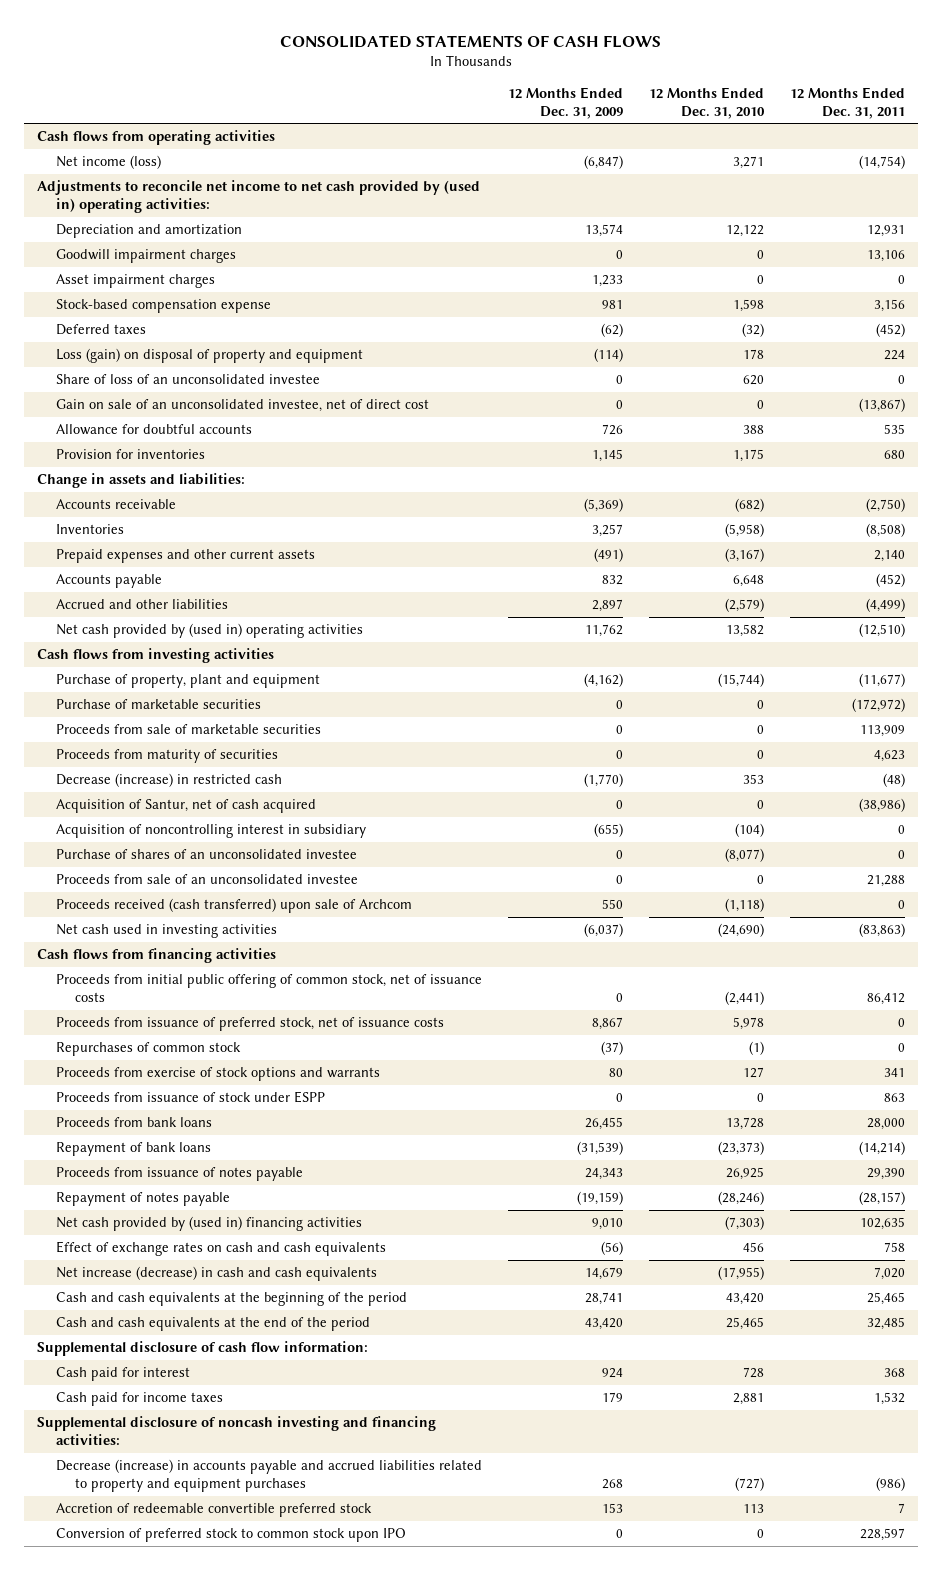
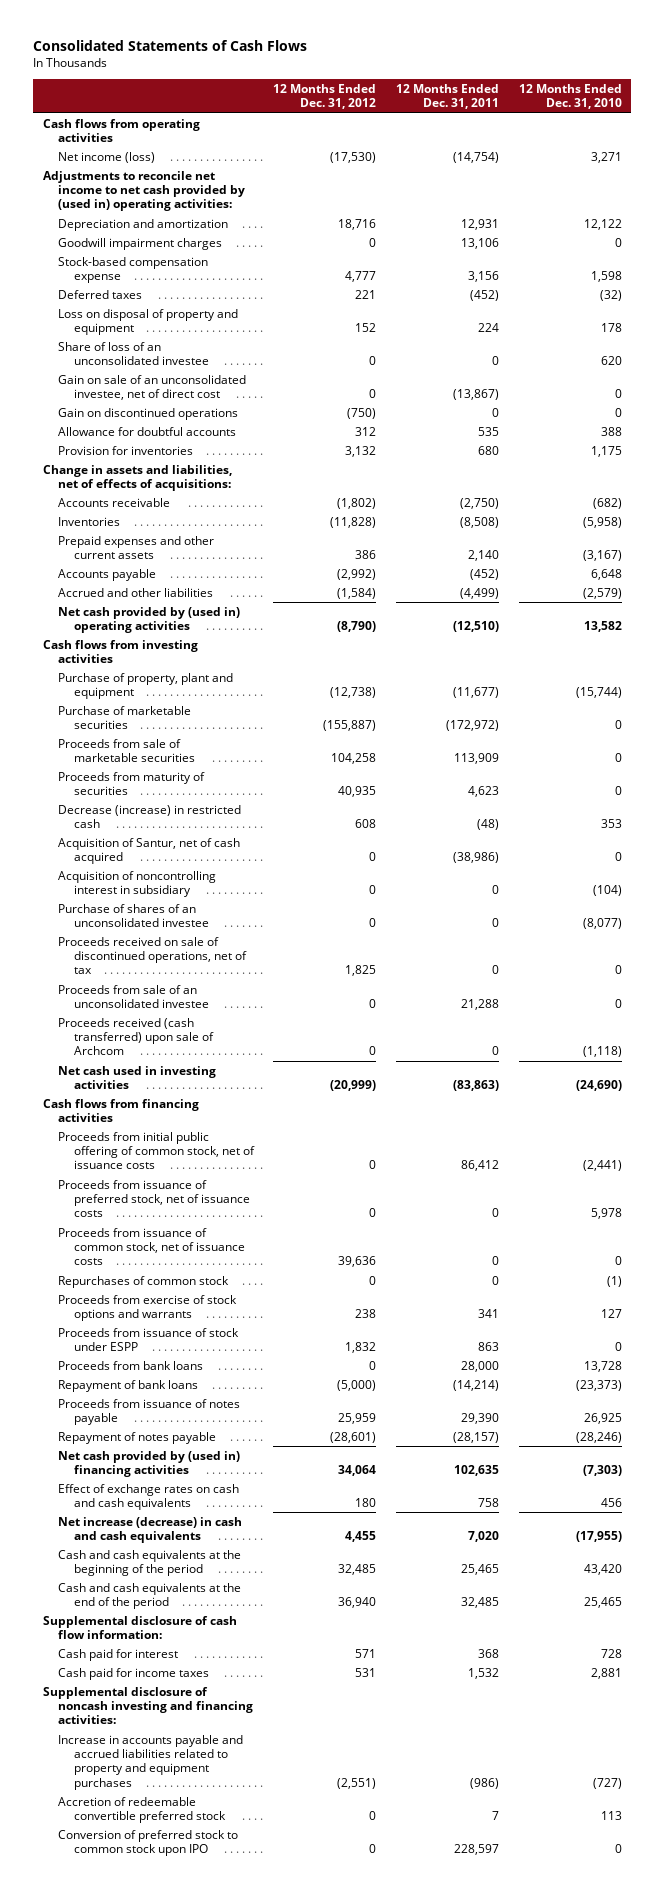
- CONSOLIDATED STATEMENTS OF CASH FLOWS
+ Consolidated Statements of Cash Flows
- | 12 Months Ended Dec. 31, 2009 | 12 Months Ended Dec. 31, 2010 | 12 Months Ended Dec. 31, 2011
+ | 12 Months Ended Dec. 31, 2012 | 12 Months Ended Dec. 31, 2011 | 12 Months Ended Dec. 31, 2010
- Asset impairment charges | 1,233 | 0 | 0
- Loss (gain) on disposal of property and equipment | (114) | 178 | 224
+ Loss on disposal of property and equipment | 152 | 224 | 178
+ Gain on discontinued operations | (750) | 0 | 0
- Change in assets and liabilities:
+ Change in assets and liabilities, net of effects of acquisitions:
+ Proceeds received on sale of discontinued operations, net of tax | 1,825 | 0 | 0
+ Proceeds from issuance of common stock, net of issuance costs | 39,636 | 0 | 0
- Decrease (increase) in accounts payable and accrued liabilities related to property and equipment purchases | 268 | (727) | (986)
+ Increase in accounts payable and accrued liabilities related to property and equipment purchases | (2,551) | (986) | (727)

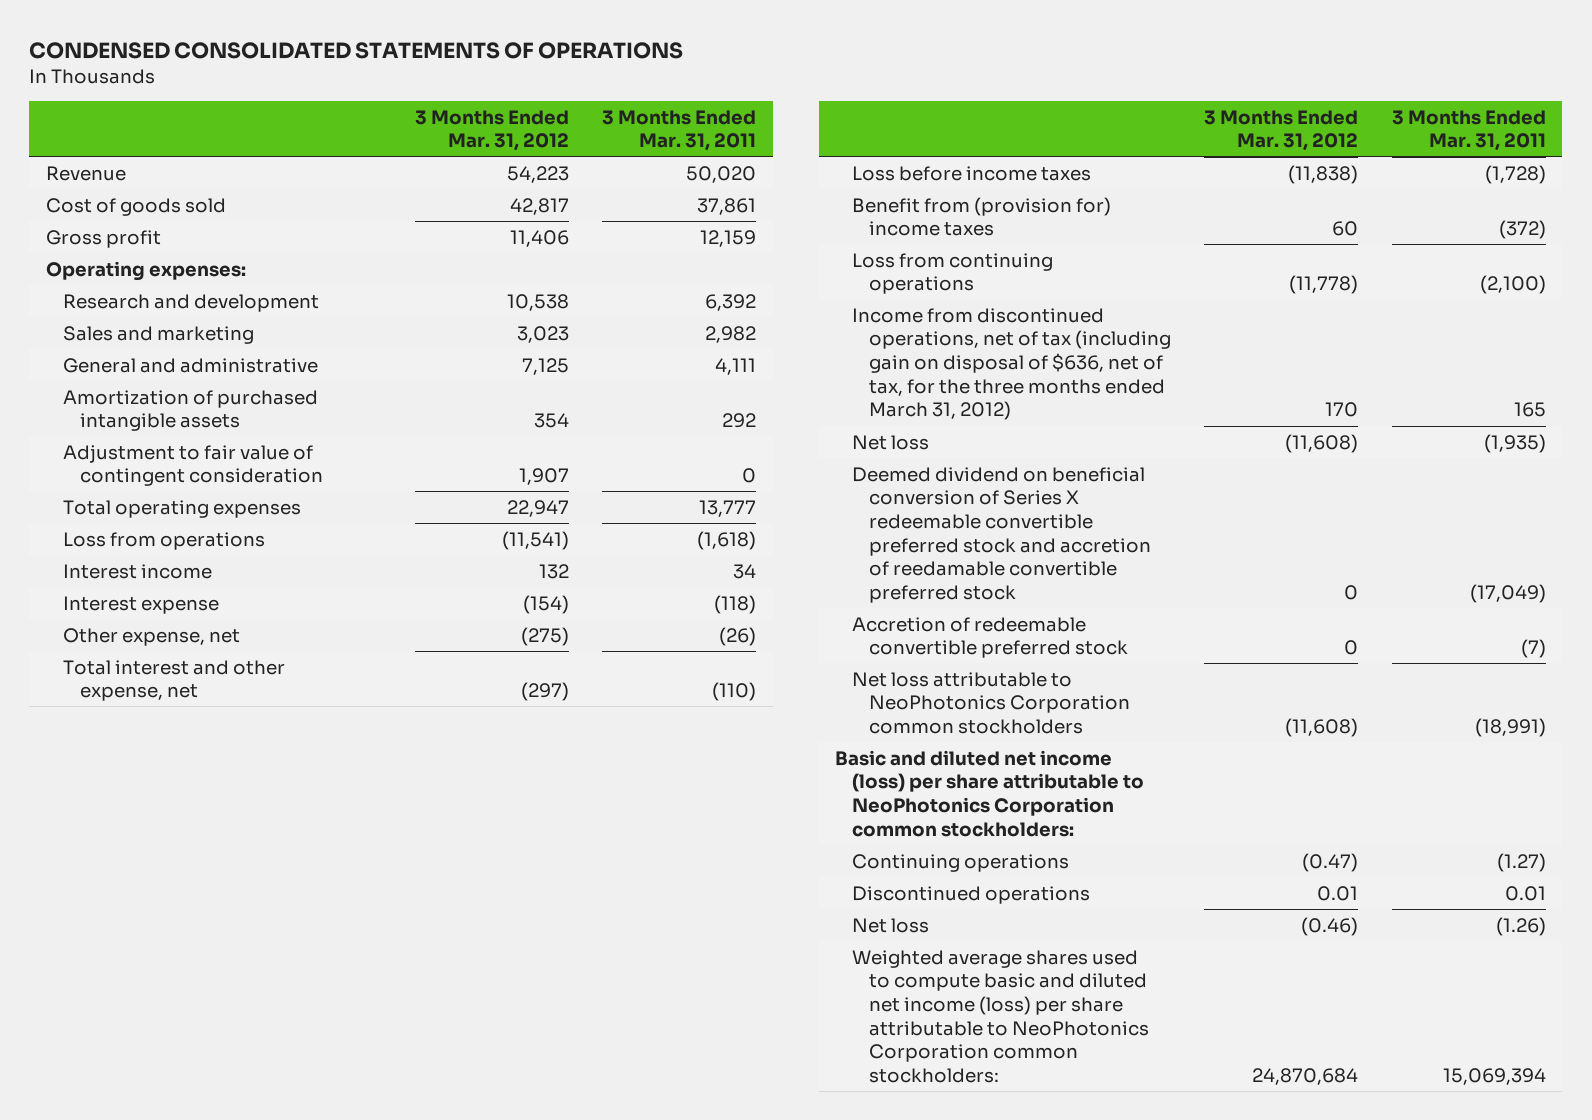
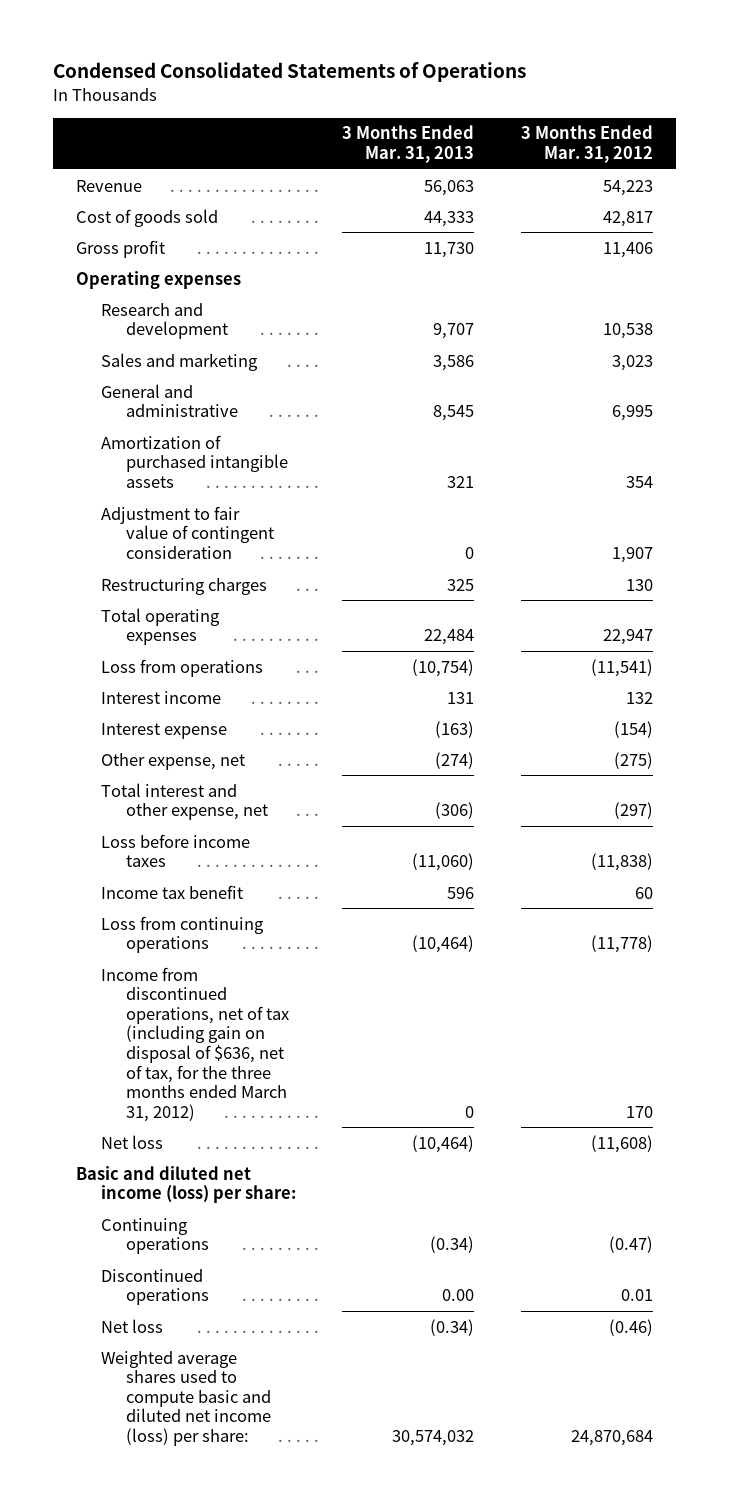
- CONDENSED CONSOLIDATED STATEMENTS OF OPERATIONS
+ Condensed Consolidated Statements of Operations
- | 3 Months Ended Mar. 31, 2012 | 3 Months Ended Mar. 31, 2011
+ | 3 Months Ended Mar. 31, 2013 | 3 Months Ended Mar. 31, 2012
- Operating expenses:
+ Operating expenses
- General and administrative | 7,125 | 4,111
+ General and administrative | 8,545 | 6,995
+ Restructuring charges | 325 | 130
- Benefit from (provision for) income taxes | 60 | (372)
+ Income tax benefit | 596 | 60
- Deemed dividend on beneficial conversion of Series X redeemable convertible preferred stock and accretion of reedamable convertible preferred stock | 0 | (17,049)
- Accretion of redeemable convertible preferred stock | 0 | (7)
- Net loss attributable to NeoPhotonics Corporation common stockholders | (11,608) | (18,991)
- Basic and diluted net income (loss) per share attributable to NeoPhotonics Corporation common stockholders:
+ Basic and diluted net income (loss) per share:
- Weighted average shares used to compute basic and diluted net income (loss) per share attributable to NeoPhotonics Corporation common stockholders: | 24,870,684 | 15,069,394
+ Weighted average shares used to compute basic and diluted net income (loss) per share: | 30,574,032 | 24,870,684

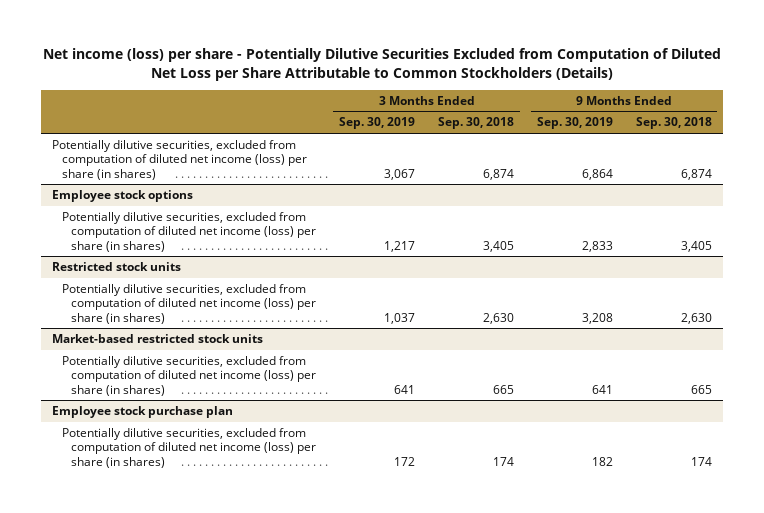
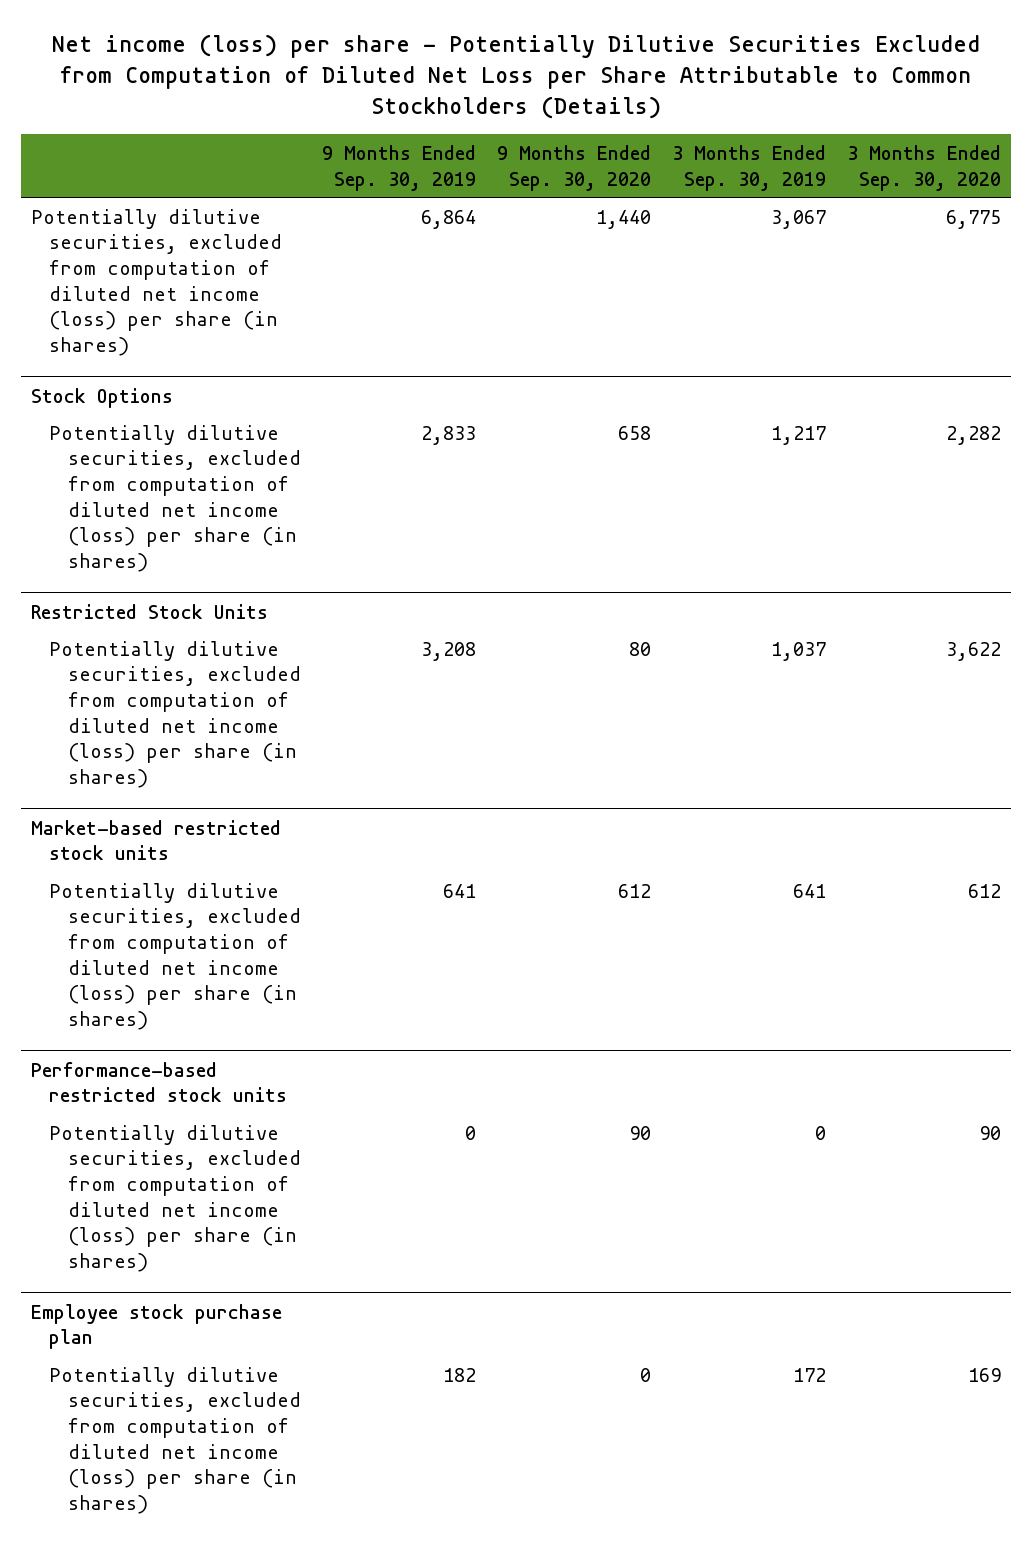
- | 3 Months Ended Sep. 30, 2019 | 3 Months Ended Sep. 30, 2018 | 9 Months Ended Sep. 30, 2019 | 9 Months Ended Sep. 30, 2018
+ | 9 Months Ended Sep. 30, 2019 | 9 Months Ended Sep. 30, 2020 | 3 Months Ended Sep. 30, 2019 | 3 Months Ended Sep. 30, 2020
- Employee stock options
+ Stock Options
- Restricted stock units
+ Restricted Stock Units
+ Performance-based restricted stock units
+ Potentially dilutive securities, excluded from computation of diluted net income (loss) per share (in shares) | 0 | 90 | 0 | 90

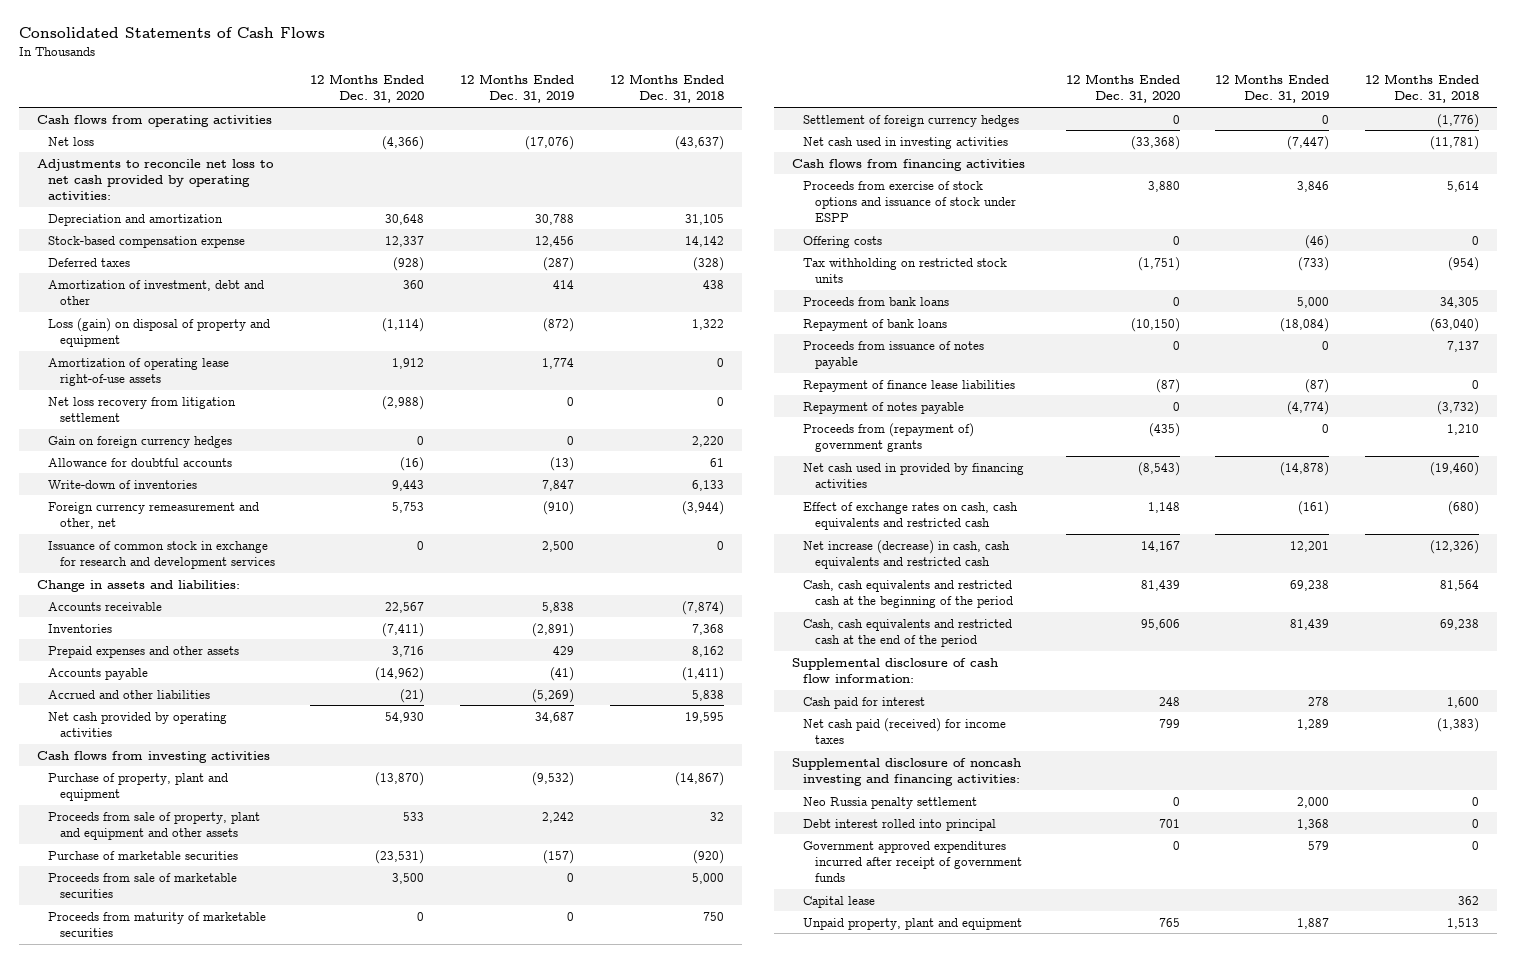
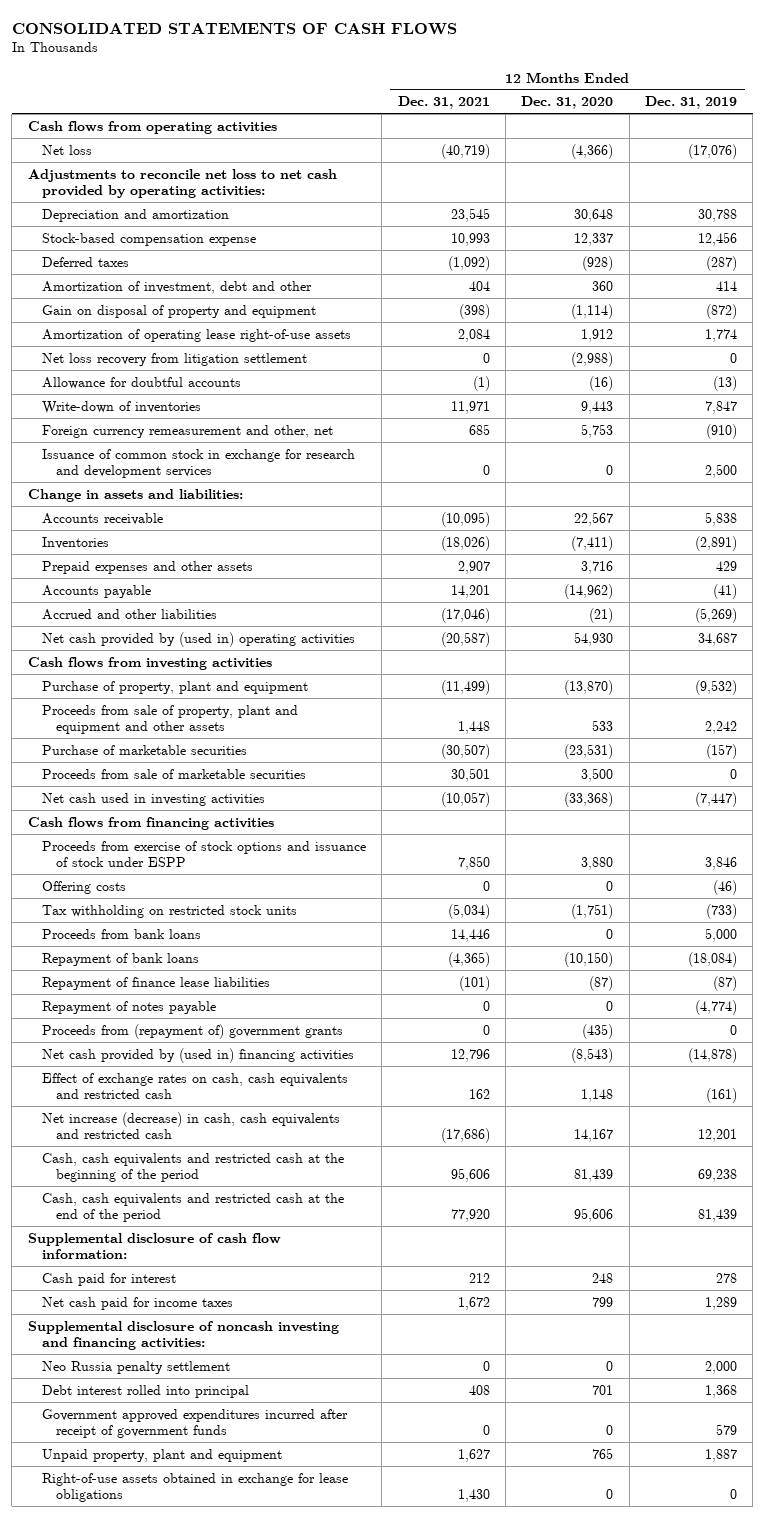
- Consolidated Statements of Cash Flows
+ CONSOLIDATED STATEMENTS OF CASH FLOWS
- | 12 Months Ended Dec. 31, 2020 | 12 Months Ended Dec. 31, 2019 | 12 Months Ended Dec. 31, 2018
+ | 12 Months Ended Dec. 31, 2021 | 12 Months Ended Dec. 31, 2020 | 12 Months Ended Dec. 31, 2019
- Loss (gain) on disposal of property and equipment | (1,114) | (872) | 1,322
+ Gain on disposal of property and equipment | (398) | (1,114) | (872)
- Gain on foreign currency hedges | 0 | 0 | 2,220
- Net cash provided by operating activities | 54,930 | 34,687 | 19,595
+ Net cash provided by (used in) operating activities | (20,587) | 54,930 | 34,687
- Proceeds from maturity of marketable securities | 0 | 0 | 750
- Settlement of foreign currency hedges | 0 | 0 | (1,776)
- Proceeds from issuance of notes payable | 0 | 0 | 7,137
- Net cash used in provided by financing activities | (8,543) | (14,878) | (19,460)
+ Net cash provided by (used in) financing activities | 12,796 | (8,543) | (14,878)
- Net cash paid (received) for income taxes | 799 | 1,289 | (1,383)
+ Net cash paid for income taxes | 1,672 | 799 | 1,289
- Capital lease | | | 362
+ Right-of-use assets obtained in exchange for lease obligations | 1,430 | 0 | 0

